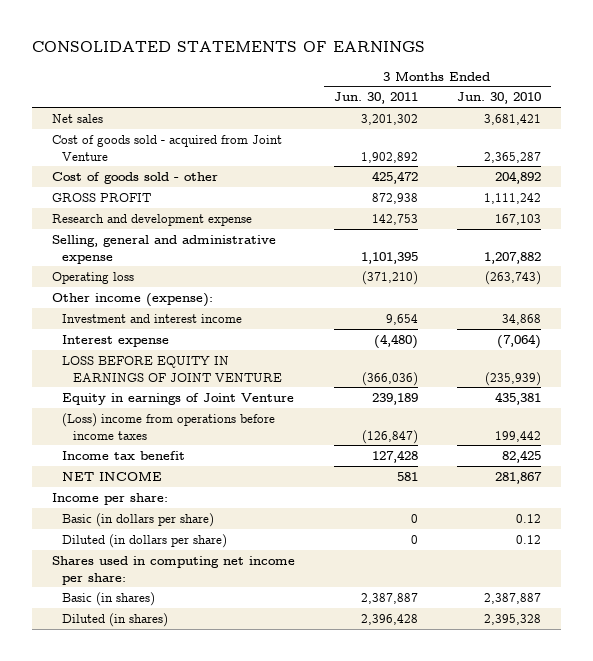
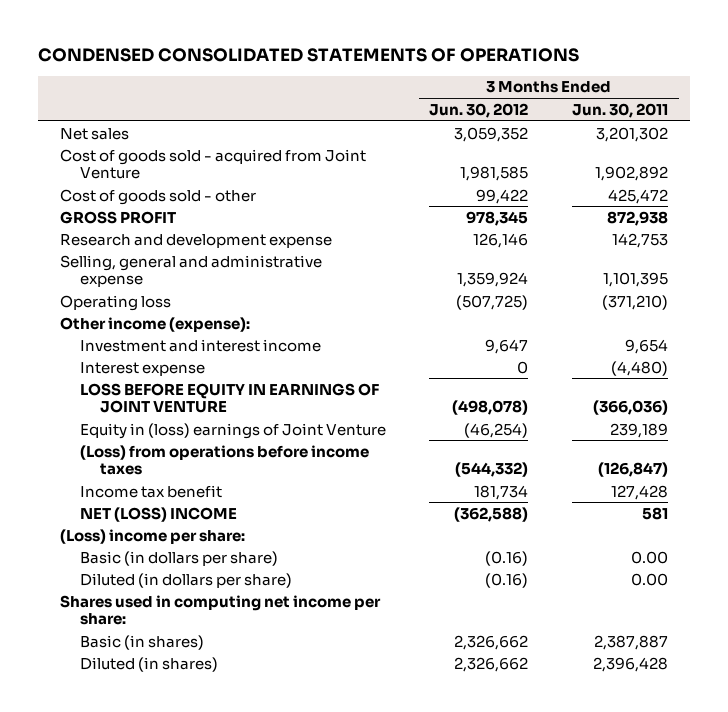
- CONSOLIDATED STATEMENTS OF EARNINGS
+ CONDENSED CONSOLIDATED STATEMENTS OF OPERATIONS
- | 3 Months Ended Jun. 30, 2011 | 3 Months Ended Jun. 30, 2010
+ | 3 Months Ended Jun. 30, 2012 | 3 Months Ended Jun. 30, 2011
- Equity in earnings of Joint Venture | 239,189 | 435,381
- (Loss) income from operations before income taxes | (126,847) | 199,442
+ Equity in (loss) earnings of Joint Venture | (46,254) | 239,189
+ (Loss) from operations before income taxes | (544,332) | (126,847)
- NET INCOME | 581 | 281,867
- Income per share:
- Basic (in dollars per share) | 0 | 0.12
- Diluted (in dollars per share) | 0 | 0.12
+ NET (LOSS) INCOME | (362,588) | 581
+ (Loss) income per share:
+ Basic (in dollars per share) | (0.16) | 0.00
+ Diluted (in dollars per share) | (0.16) | 0.00

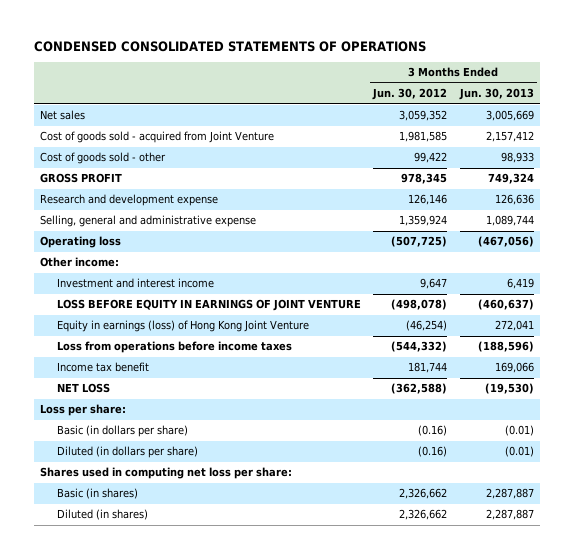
- | 3 Months Ended Jun. 30, 2012 | 3 Months Ended Jun. 30, 2011
+ | 3 Months Ended Jun. 30, 2012 | 3 Months Ended Jun. 30, 2013
- Other income (expense):
+ Other income:
- Interest expense | 0 | (4,480)
- Equity in (loss) earnings of Joint Venture | (46,254) | 239,189
- (Loss) from operations before income taxes | (544,332) | (126,847)
- Income tax benefit | 181,734 | 127,428
- NET (LOSS) INCOME | (362,588) | 581
- (Loss) income per share:
+ Equity in earnings (loss) of Hong Kong Joint Venture | (46,254) | 272,041
+ Loss from operations before income taxes | (544,332) | (188,596)
+ Income tax benefit | 181,744 | 169,066
+ NET LOSS | (362,588) | (19,530)
+ Loss per share:
- Shares used in computing net income per share:
+ Shares used in computing net loss per share:

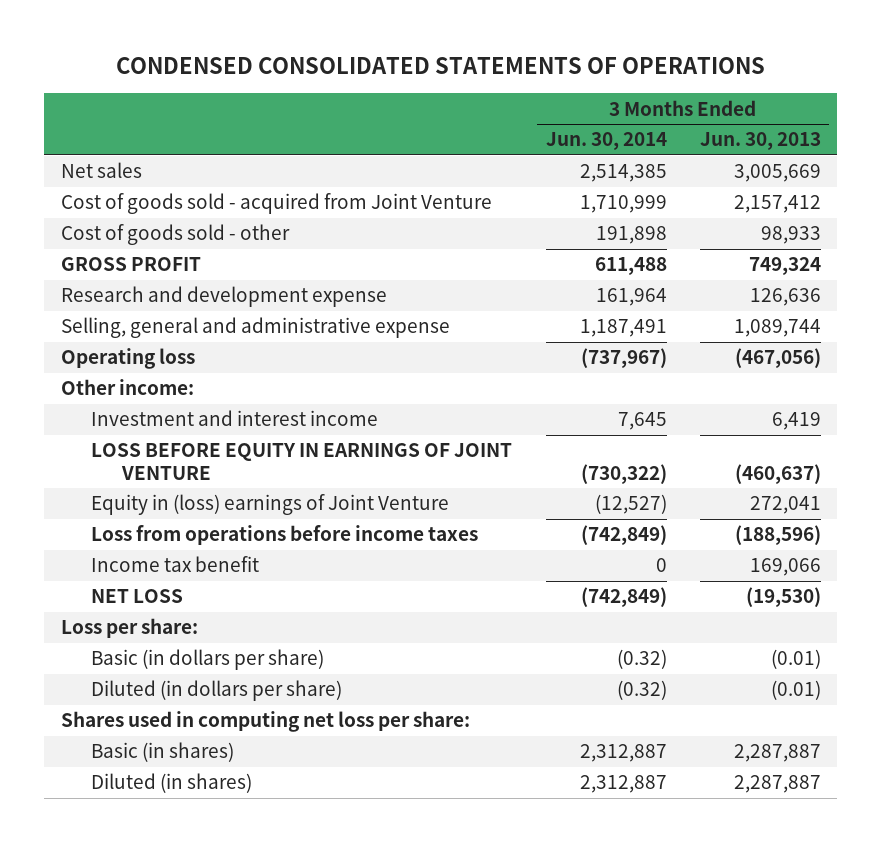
- | 3 Months Ended Jun. 30, 2012 | 3 Months Ended Jun. 30, 2013
+ | 3 Months Ended Jun. 30, 2014 | 3 Months Ended Jun. 30, 2013
- Equity in earnings (loss) of Hong Kong Joint Venture | (46,254) | 272,041
+ Equity in (loss) earnings of Joint Venture | (12,527) | 272,041

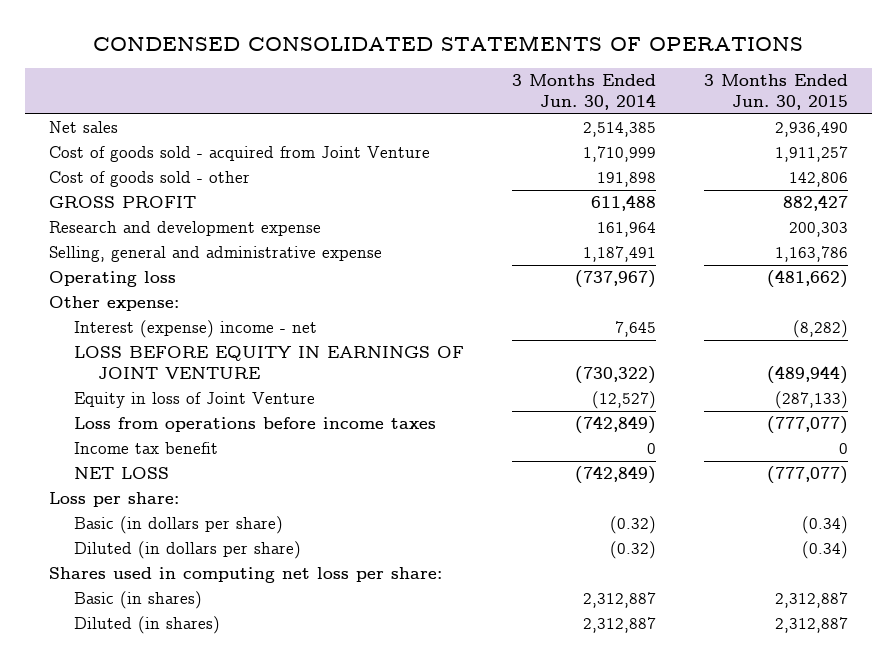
- | 3 Months Ended Jun. 30, 2014 | 3 Months Ended Jun. 30, 2013
+ | 3 Months Ended Jun. 30, 2014 | 3 Months Ended Jun. 30, 2015
- Other income:
- Investment and interest income | 7,645 | 6,419
+ Other expense:
+ Interest (expense) income - net | 7,645 | (8,282)
- Equity in (loss) earnings of Joint Venture | (12,527) | 272,041
+ Equity in loss of Joint Venture | (12,527) | (287,133)

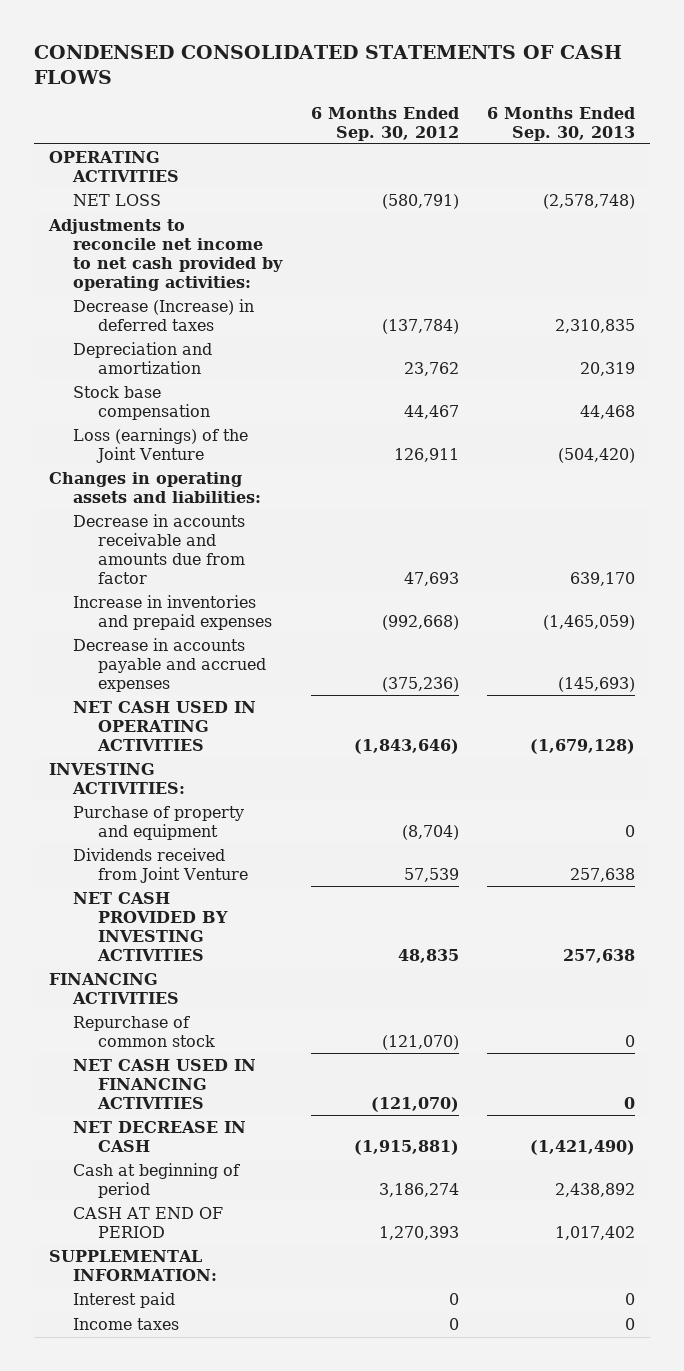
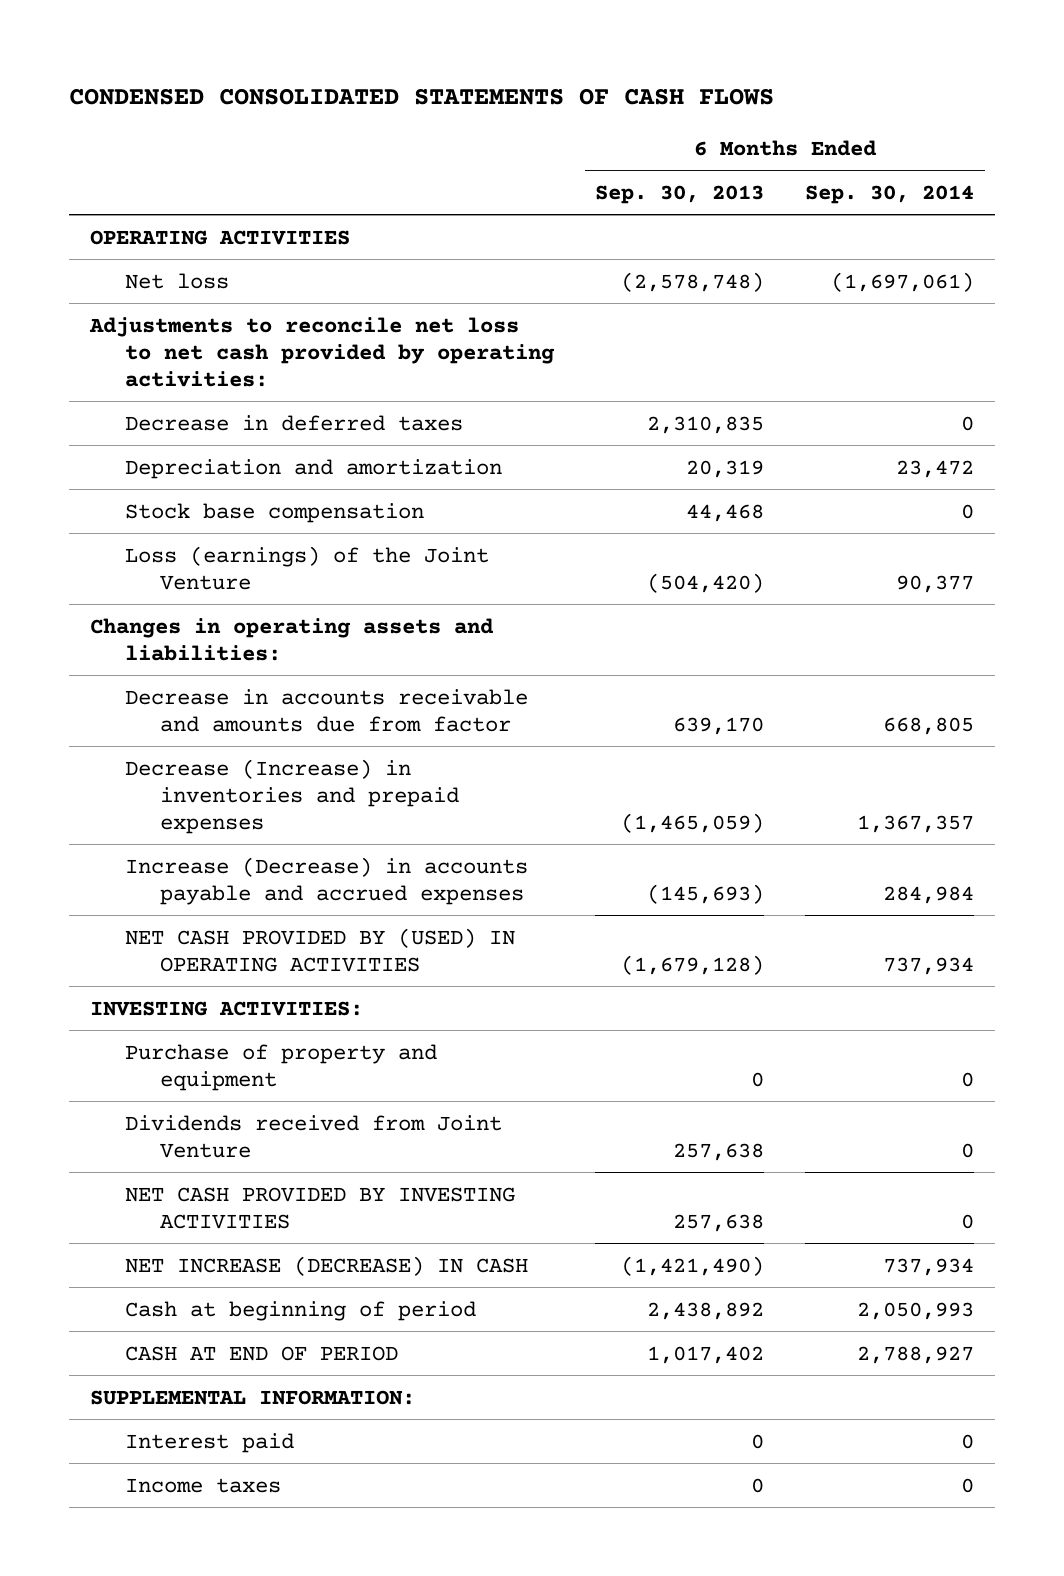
- | 6 Months Ended Sep. 30, 2012 | 6 Months Ended Sep. 30, 2013
+ | 6 Months Ended Sep. 30, 2013 | 6 Months Ended Sep. 30, 2014
- NET LOSS | (580,791) | (2,578,748)
- Adjustments to reconcile net income to net cash provided by operating activities:
- Decrease (Increase) in deferred taxes | (137,784) | 2,310,835
+ Net loss | (2,578,748) | (1,697,061)
+ Adjustments to reconcile net loss to net cash provided by operating activities:
+ Decrease in deferred taxes | 2,310,835 | 0
- Increase in inventories and prepaid expenses | (992,668) | (1,465,059)
- Decrease in accounts payable and accrued expenses | (375,236) | (145,693)
- NET CASH USED IN OPERATING ACTIVITIES | (1,843,646) | (1,679,128)
+ Decrease (Increase) in inventories and prepaid expenses | (1,465,059) | 1,367,357
+ Increase (Decrease) in accounts payable and accrued expenses | (145,693) | 284,984
+ NET CASH PROVIDED BY (USED) IN OPERATING ACTIVITIES | (1,679,128) | 737,934
- FINANCING ACTIVITIES
- Repurchase of common stock | (121,070) | 0
- NET CASH USED IN FINANCING ACTIVITIES | (121,070) | 0
- NET DECREASE IN CASH | (1,915,881) | (1,421,490)
+ NET INCREASE (DECREASE) IN CASH | (1,421,490) | 737,934

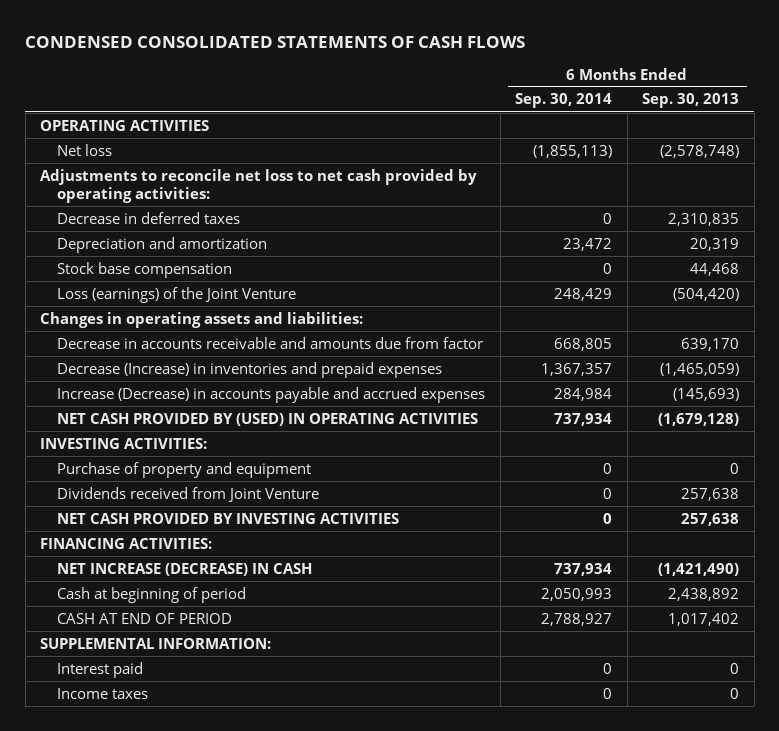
- | 6 Months Ended Sep. 30, 2013 | 6 Months Ended Sep. 30, 2014
+ | 6 Months Ended Sep. 30, 2014 | 6 Months Ended Sep. 30, 2013
- Net loss | (2,578,748) | (1,697,061)
+ Net loss | (1,855,113) | (2,578,748)
- Loss (earnings) of the Joint Venture | (504,420) | 90,377
+ Loss (earnings) of the Joint Venture | 248,429 | (504,420)
+ FINANCING ACTIVITIES:

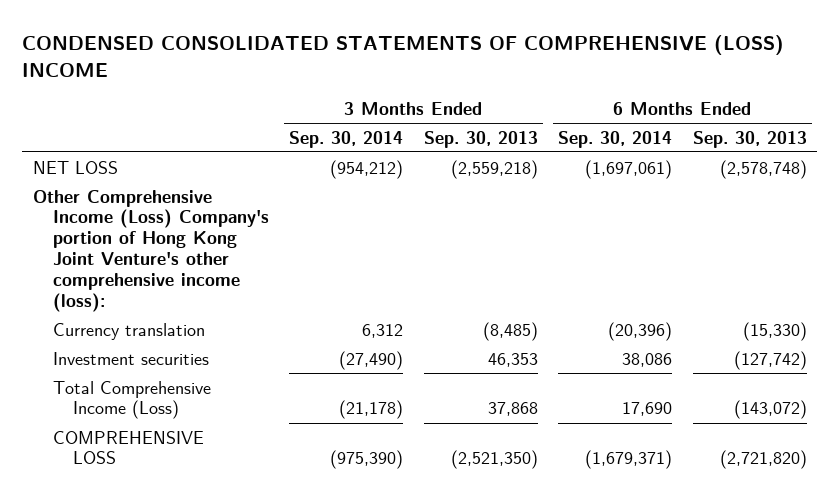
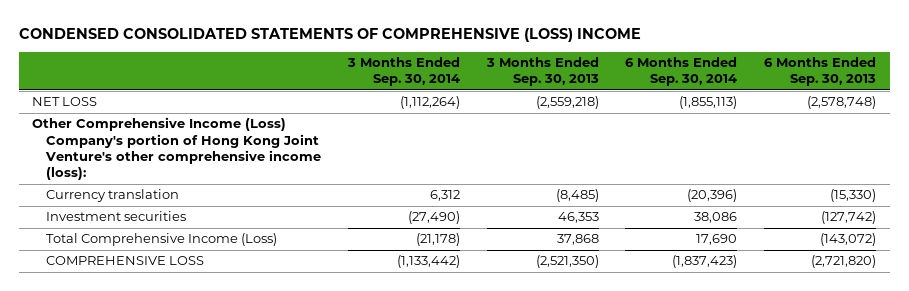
- NET LOSS | (954,212) | (2,559,218) | (1,697,061) | (2,578,748)
+ NET LOSS | (1,112,264) | (2,559,218) | (1,855,113) | (2,578,748)
- COMPREHENSIVE LOSS | (975,390) | (2,521,350) | (1,679,371) | (2,721,820)
+ COMPREHENSIVE LOSS | (1,133,442) | (2,521,350) | (1,837,423) | (2,721,820)

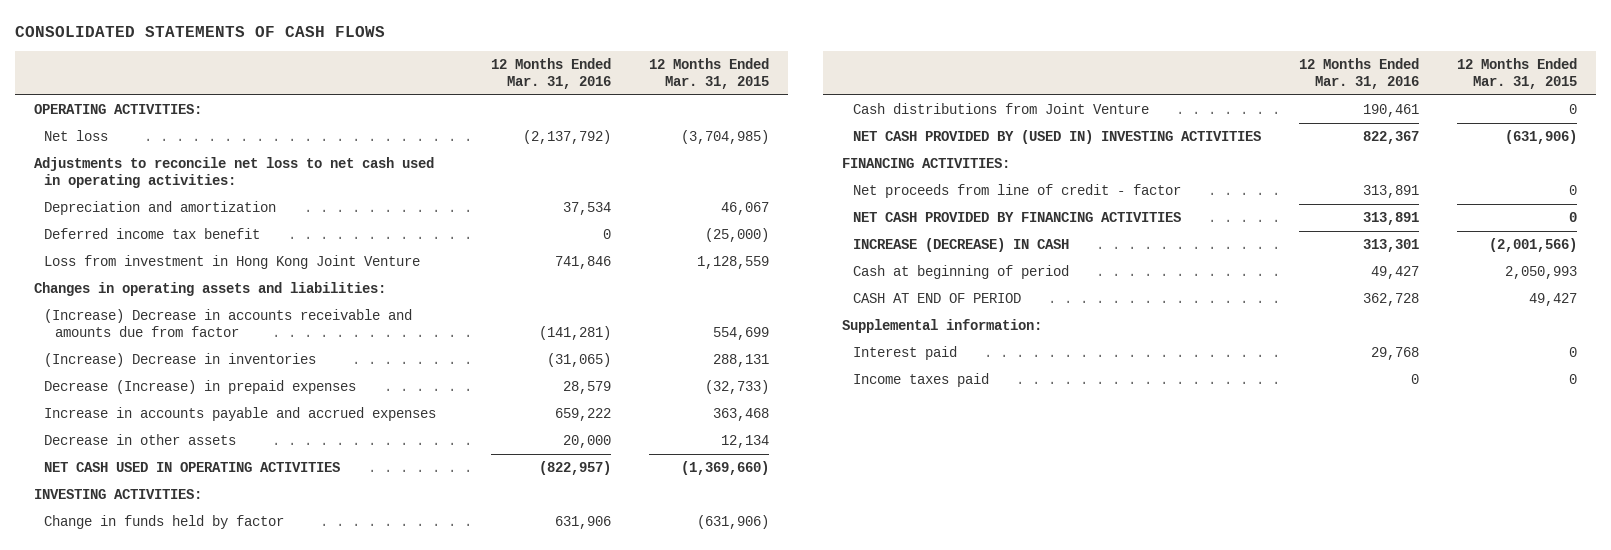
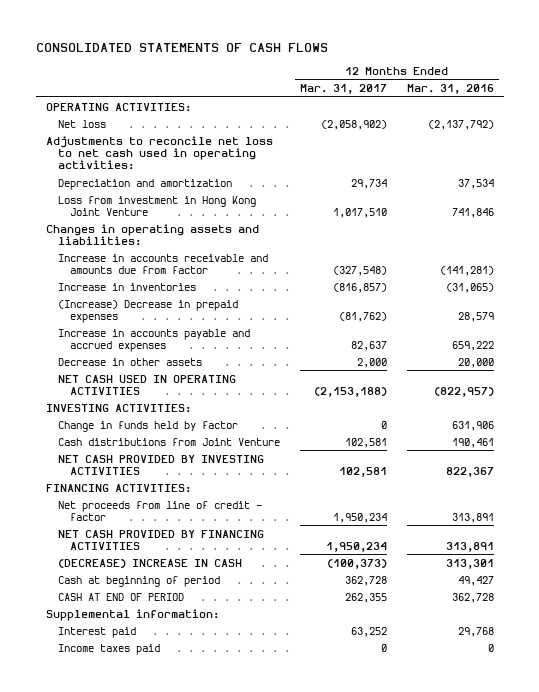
- | 12 Months Ended Mar. 31, 2016 | 12 Months Ended Mar. 31, 2015
+ | 12 Months Ended Mar. 31, 2017 | 12 Months Ended Mar. 31, 2016
- Deferred income tax benefit | 0 | (25,000)
- (Increase) Decrease in accounts receivable and amounts due from factor | (141,281) | 554,699
- (Increase) Decrease in inventories | (31,065) | 288,131
- Decrease (Increase) in prepaid expenses | 28,579 | (32,733)
+ Increase in accounts receivable and amounts due from factor | (327,548) | (141,281)
+ Increase in inventories | (816,857) | (31,065)
+ (Increase) Decrease in prepaid expenses | (81,762) | 28,579
- NET CASH PROVIDED BY (USED IN) INVESTING ACTIVITIES | 822,367 | (631,906)
+ NET CASH PROVIDED BY INVESTING ACTIVITIES | 102,581 | 822,367
- INCREASE (DECREASE) IN CASH | 313,301 | (2,001,566)
+ (DECREASE) INCREASE IN CASH | (100,373) | 313,301

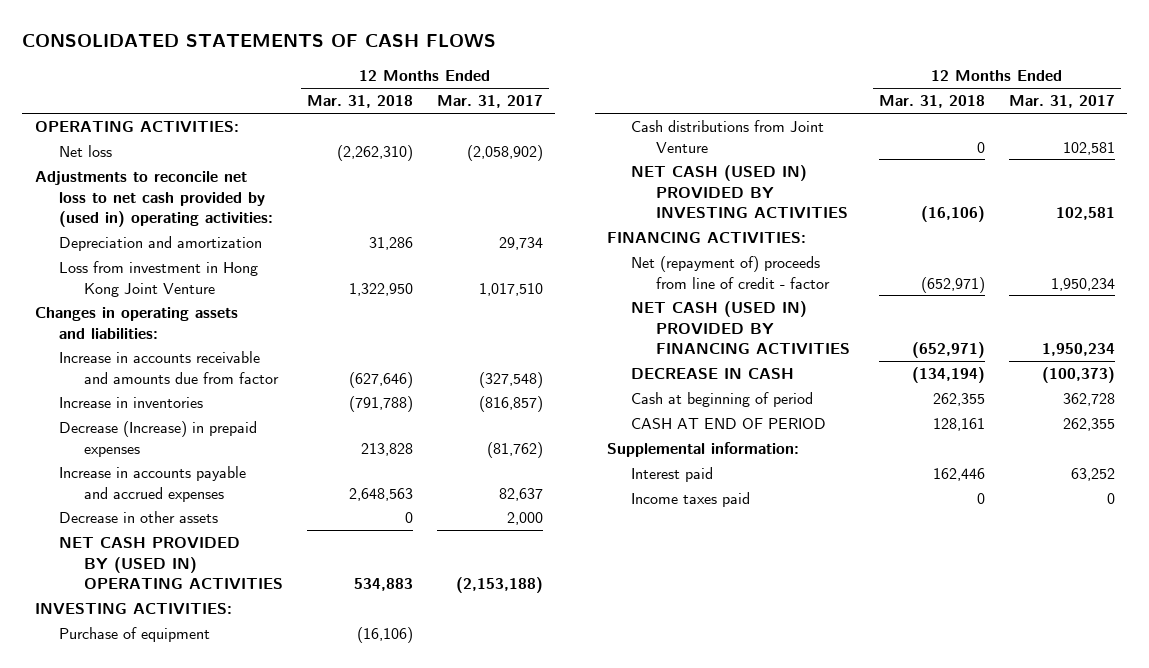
- | 12 Months Ended Mar. 31, 2017 | 12 Months Ended Mar. 31, 2016
+ | 12 Months Ended Mar. 31, 2018 | 12 Months Ended Mar. 31, 2017
- Adjustments to reconcile net loss to net cash used in operating activities:
+ Adjustments to reconcile net loss to net cash provided by (used in) operating activities:
- (Increase) Decrease in prepaid expenses | (81,762) | 28,579
+ Decrease (Increase) in prepaid expenses | 213,828 | (81,762)
- NET CASH USED IN OPERATING ACTIVITIES | (2,153,188) | (822,957)
+ NET CASH PROVIDED BY (USED IN) OPERATING ACTIVITIES | 534,883 | (2,153,188)
- Change in funds held by factor | 0 | 631,906
+ Purchase of equipment | (16,106) |
- NET CASH PROVIDED BY INVESTING ACTIVITIES | 102,581 | 822,367
+ NET CASH (USED IN) PROVIDED BY INVESTING ACTIVITIES | (16,106) | 102,581
- Net proceeds from line of credit - factor | 1,950,234 | 313,891
- NET CASH PROVIDED BY FINANCING ACTIVITIES | 1,950,234 | 313,891
- (DECREASE) INCREASE IN CASH | (100,373) | 313,301
+ Net (repayment of) proceeds from line of credit - factor | (652,971) | 1,950,234
+ NET CASH (USED IN) PROVIDED BY FINANCING ACTIVITIES | (652,971) | 1,950,234
+ DECREASE IN CASH | (134,194) | (100,373)

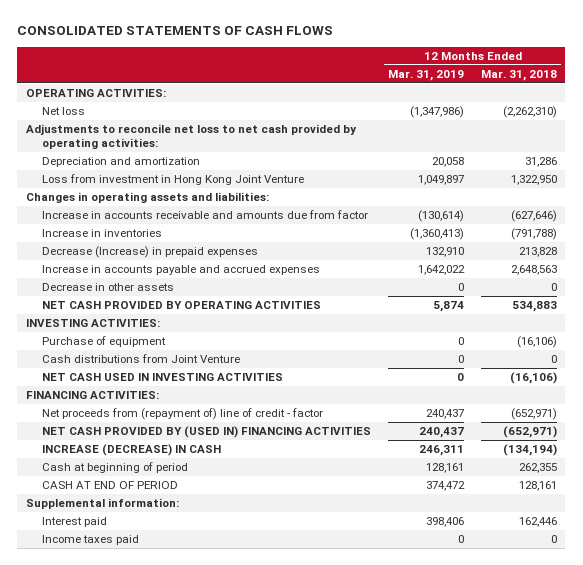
- | 12 Months Ended Mar. 31, 2018 | 12 Months Ended Mar. 31, 2017
+ | 12 Months Ended Mar. 31, 2019 | 12 Months Ended Mar. 31, 2018
- Adjustments to reconcile net loss to net cash provided by (used in) operating activities:
+ Adjustments to reconcile net loss to net cash provided by operating activities:
- NET CASH PROVIDED BY (USED IN) OPERATING ACTIVITIES | 534,883 | (2,153,188)
+ NET CASH PROVIDED BY OPERATING ACTIVITIES | 5,874 | 534,883
- NET CASH (USED IN) PROVIDED BY INVESTING ACTIVITIES | (16,106) | 102,581
+ NET CASH USED IN INVESTING ACTIVITIES | 0 | (16,106)
- Net (repayment of) proceeds from line of credit - factor | (652,971) | 1,950,234
- NET CASH (USED IN) PROVIDED BY FINANCING ACTIVITIES | (652,971) | 1,950,234
- DECREASE IN CASH | (134,194) | (100,373)
+ Net proceeds from (repayment of) line of credit - factor | 240,437 | (652,971)
+ NET CASH PROVIDED BY (USED IN) FINANCING ACTIVITIES | 240,437 | (652,971)
+ INCREASE (DECREASE) IN CASH | 246,311 | (134,194)

